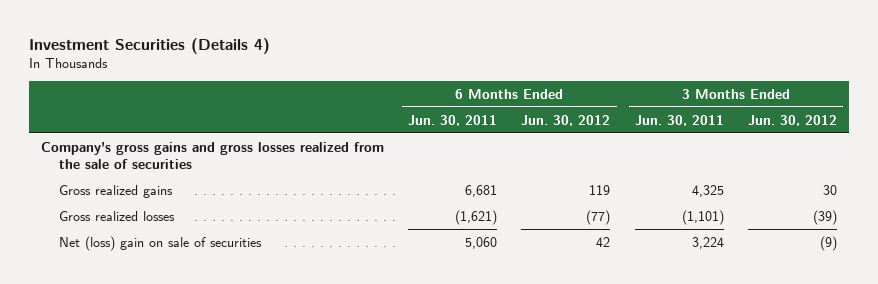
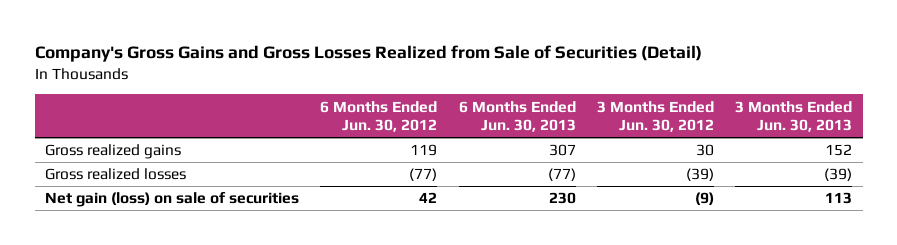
- Investment Securities (Details 4)
+ Company's Gross Gains and Gross Losses Realized from Sale of Securities (Detail)
- | 6 Months Ended Jun. 30, 2011 | 6 Months Ended Jun. 30, 2012 | 3 Months Ended Jun. 30, 2011 | 3 Months Ended Jun. 30, 2012
+ | 6 Months Ended Jun. 30, 2012 | 6 Months Ended Jun. 30, 2013 | 3 Months Ended Jun. 30, 2012 | 3 Months Ended Jun. 30, 2013
- Company's gross gains and gross losses realized from the sale of securities
- Net (loss) gain on sale of securities | 5,060 | 42 | 3,224 | (9)
+ Net gain (loss) on sale of securities | 42 | 230 | (9) | 113

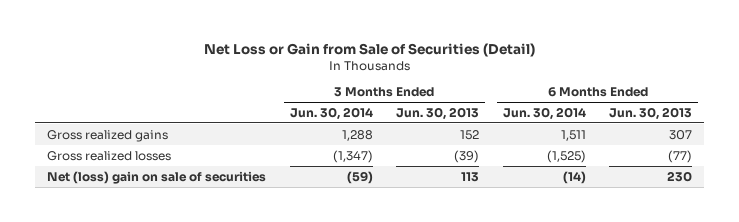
- Company's Gross Gains and Gross Losses Realized from Sale of Securities (Detail)
+ Net Loss or Gain from Sale of Securities (Detail)
- | 6 Months Ended Jun. 30, 2012 | 6 Months Ended Jun. 30, 2013 | 3 Months Ended Jun. 30, 2012 | 3 Months Ended Jun. 30, 2013
+ | 3 Months Ended Jun. 30, 2014 | 3 Months Ended Jun. 30, 2013 | 6 Months Ended Jun. 30, 2014 | 6 Months Ended Jun. 30, 2013
- Net gain (loss) on sale of securities | 42 | 230 | (9) | 113
+ Net (loss) gain on sale of securities | (59) | 113 | (14) | 230

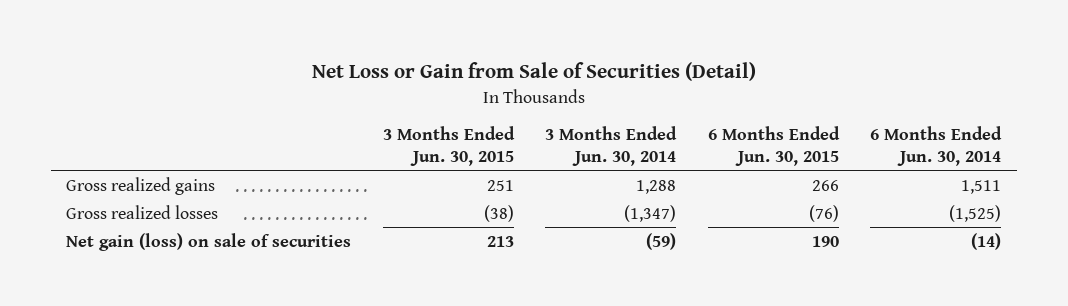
- | 3 Months Ended Jun. 30, 2014 | 3 Months Ended Jun. 30, 2013 | 6 Months Ended Jun. 30, 2014 | 6 Months Ended Jun. 30, 2013
+ | 3 Months Ended Jun. 30, 2015 | 3 Months Ended Jun. 30, 2014 | 6 Months Ended Jun. 30, 2015 | 6 Months Ended Jun. 30, 2014
- Net (loss) gain on sale of securities | (59) | 113 | (14) | 230
+ Net gain (loss) on sale of securities | 213 | (59) | 190 | (14)

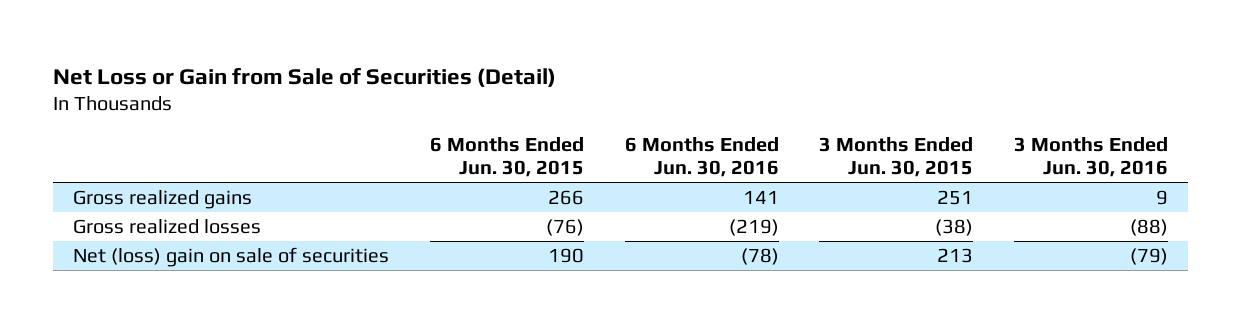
- | 3 Months Ended Jun. 30, 2015 | 3 Months Ended Jun. 30, 2014 | 6 Months Ended Jun. 30, 2015 | 6 Months Ended Jun. 30, 2014
+ | 6 Months Ended Jun. 30, 2015 | 6 Months Ended Jun. 30, 2016 | 3 Months Ended Jun. 30, 2015 | 3 Months Ended Jun. 30, 2016
- Net gain (loss) on sale of securities | 213 | (59) | 190 | (14)
+ Net (loss) gain on sale of securities | 190 | (78) | 213 | (79)

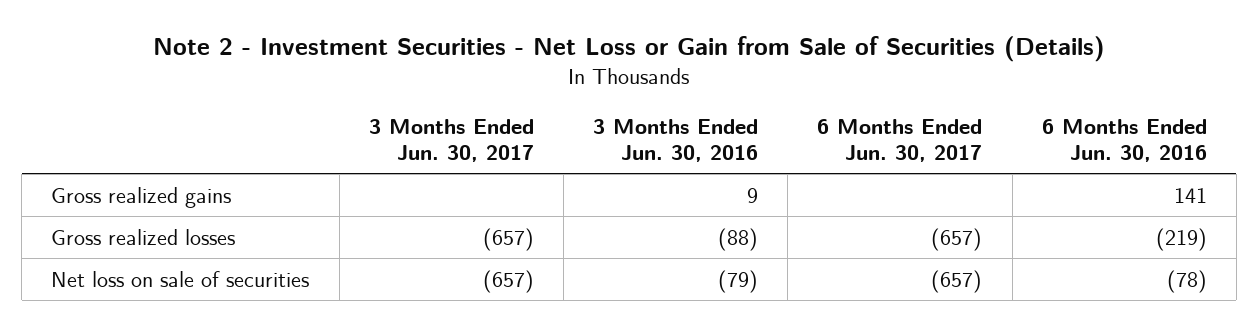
- Net Loss or Gain from Sale of Securities (Detail)
+ Note 2 - Investment Securities - Net Loss or Gain from Sale of Securities (Details)
- | 6 Months Ended Jun. 30, 2015 | 6 Months Ended Jun. 30, 2016 | 3 Months Ended Jun. 30, 2015 | 3 Months Ended Jun. 30, 2016
+ | 3 Months Ended Jun. 30, 2017 | 3 Months Ended Jun. 30, 2016 | 6 Months Ended Jun. 30, 2017 | 6 Months Ended Jun. 30, 2016
- Net (loss) gain on sale of securities | 190 | (78) | 213 | (79)
+ Net loss on sale of securities | (657) | (79) | (657) | (78)

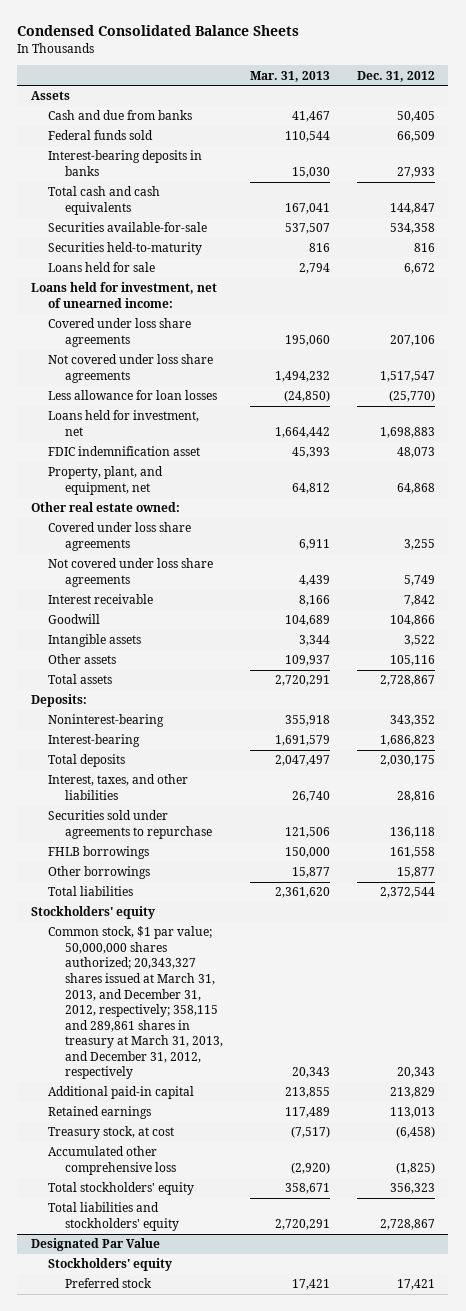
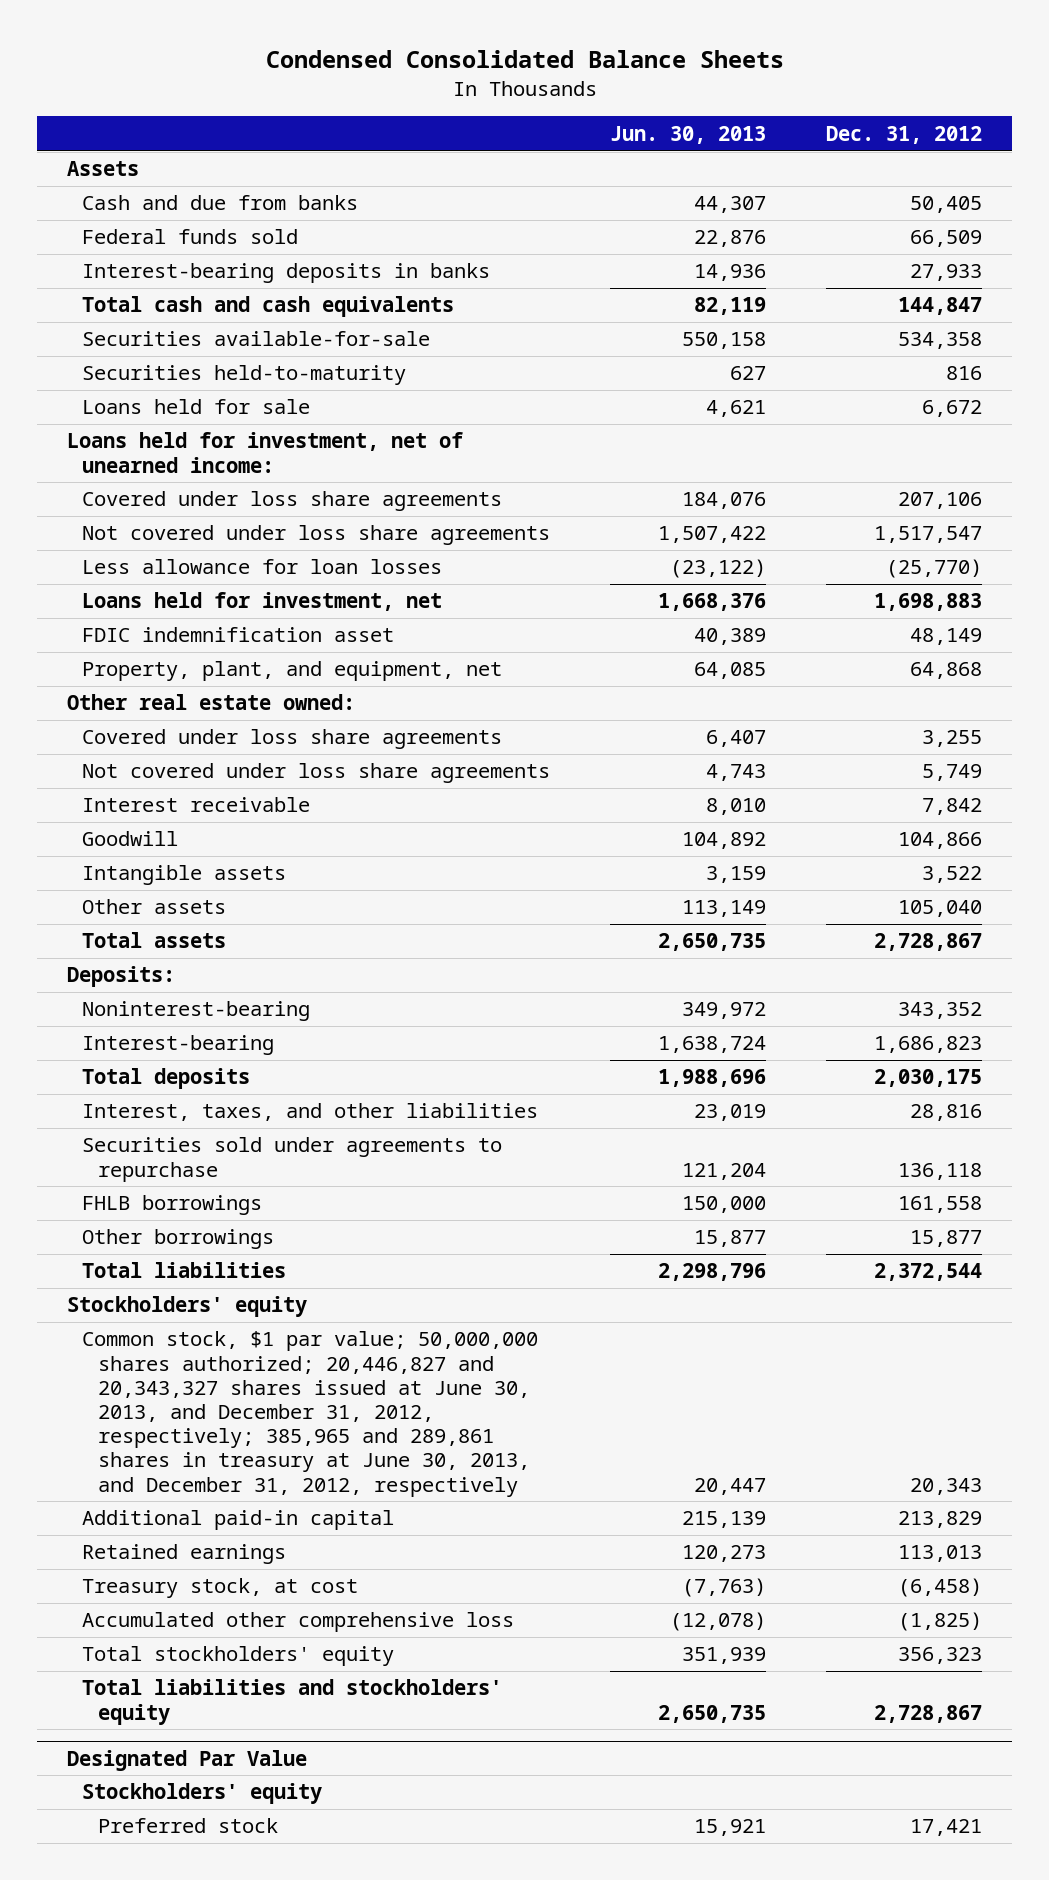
- | Mar. 31, 2013 | Dec. 31, 2012
+ | Jun. 30, 2013 | Dec. 31, 2012
- FDIC indemnification asset | 45,393 | 48,073
+ FDIC indemnification asset | 40,389 | 48,149
- Other assets | 109,937 | 105,116
+ Other assets | 113,149 | 105,040
- Common stock, $1 par value; 50,000,000 shares authorized; 20,343,327 shares issued at March 31, 2013, and December 31, 2012, respectively; 358,115 and 289,861 shares in treasury at March 31, 2013, and December 31, 2012, respectively | 20,343 | 20,343
+ Common stock, $1 par value; 50,000,000 shares authorized; 20,446,827 and 20,343,327 shares issued at June 30, 2013, and December 31, 2012, respectively; 385,965 and 289,861 shares in treasury at June 30, 2013, and December 31, 2012, respectively | 20,447 | 20,343

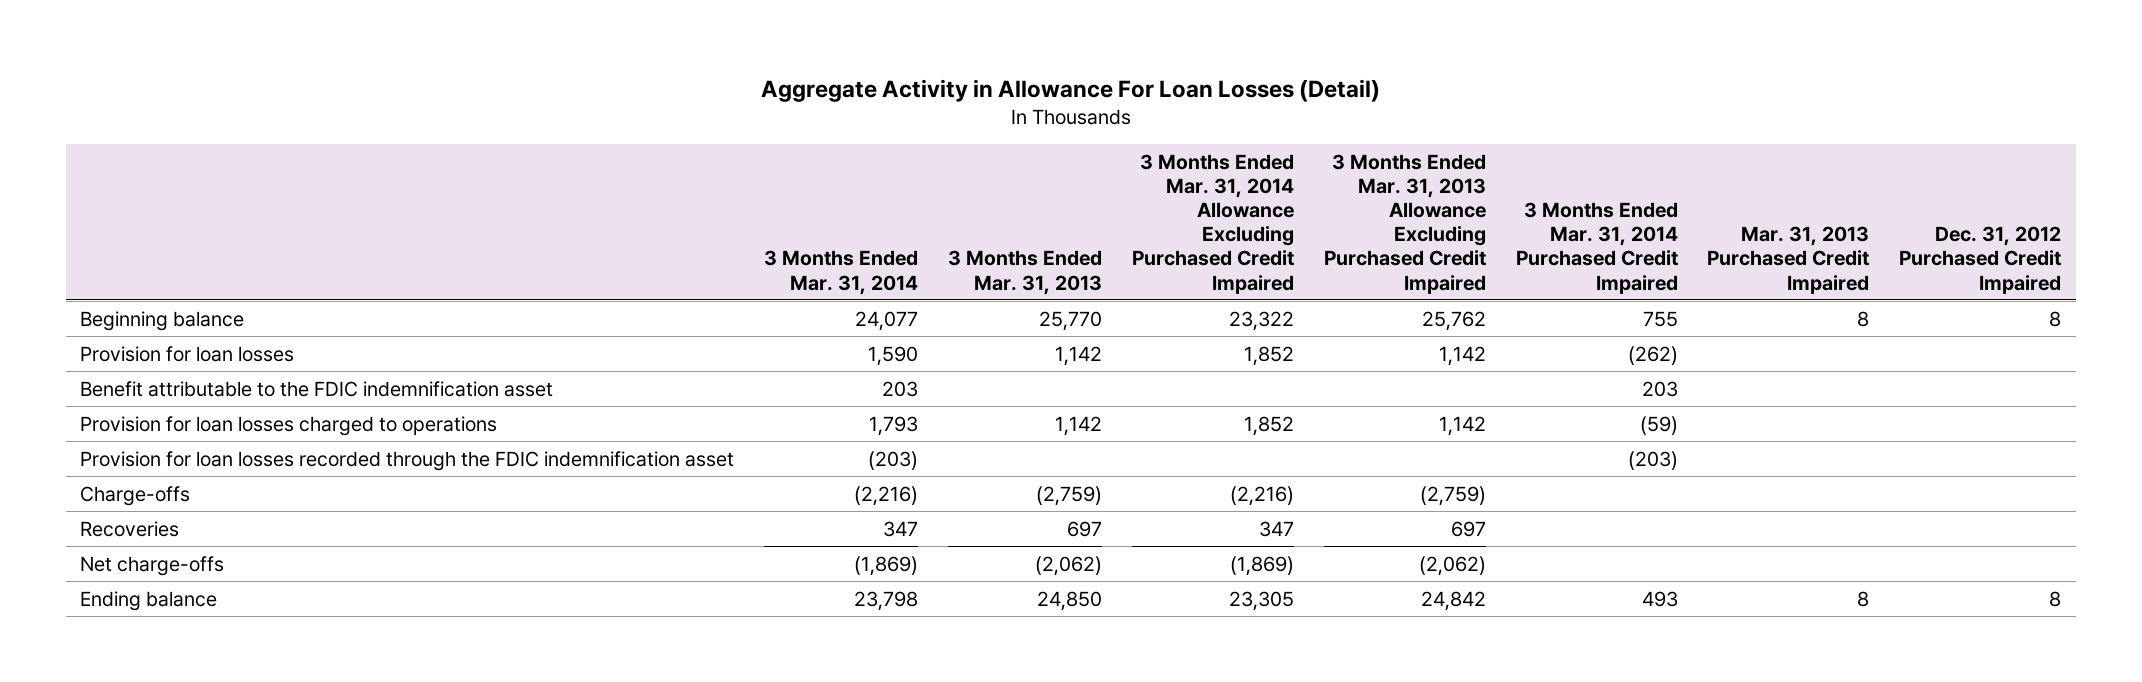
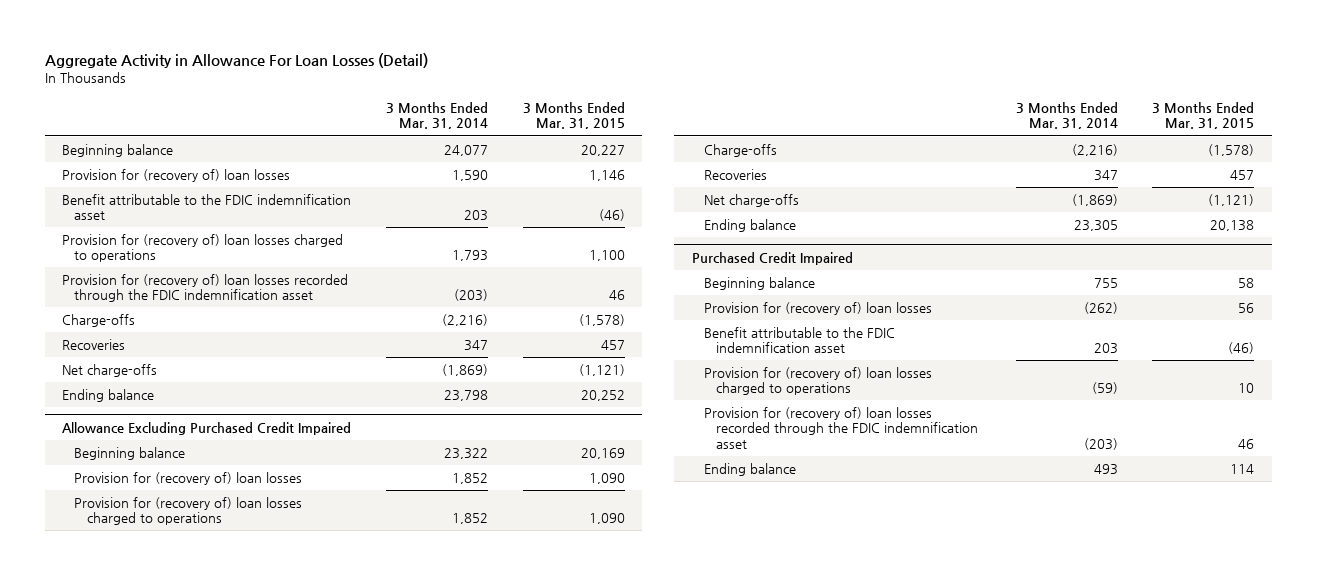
- | 3 Months Ended Mar. 31, 2014 | 3 Months Ended Mar. 31, 2013 | 3 Months Ended Mar. 31, 2014 Allowance Excluding Purchased Credit Impaired | 3 Months Ended Mar. 31, 2013 Allowance Excluding Purchased Credit Impaired | 3 Months Ended Mar. 31, 2014 Purchased Credit Impaired | Mar. 31, 2013 Purchased Credit Impaired | Dec. 31, 2012 Purchased Credit Impaired
+ | 3 Months Ended Mar. 31, 2014 | 3 Months Ended Mar. 31, 2015
- Provision for loan losses | 1,590 | 1,142 | 1,852 | 1,142 | (262) | |
+ Provision for (recovery of) loan losses | 1,590 | 1,146
- Provision for loan losses charged to operations | 1,793 | 1,142 | 1,852 | 1,142 | (59) | |
- Provision for loan losses recorded through the FDIC indemnification asset | (203) | | | | (203) | |
+ Provision for (recovery of) loan losses charged to operations | 1,793 | 1,100
+ Provision for (recovery of) loan losses recorded through the FDIC indemnification asset | (203) | 46
+ Allowance Excluding Purchased Credit Impaired
+ Beginning balance | 23,322 | 20,169
+ Provision for (recovery of) loan losses | 1,852 | 1,090
+ Provision for (recovery of) loan losses charged to operations | 1,852 | 1,090
+ Charge-offs | (2,216) | (1,578)
+ Recoveries | 347 | 457
+ Net charge-offs | (1,869) | (1,121)
+ Ending balance | 23,305 | 20,138
+ Purchased Credit Impaired
+ Beginning balance | 755 | 58
+ Provision for (recovery of) loan losses | (262) | 56
+ Benefit attributable to the FDIC indemnification asset | 203 | (46)
+ Provision for (recovery of) loan losses charged to operations | (59) | 10
+ Provision for (recovery of) loan losses recorded through the FDIC indemnification asset | (203) | 46
+ Ending balance | 493 | 114

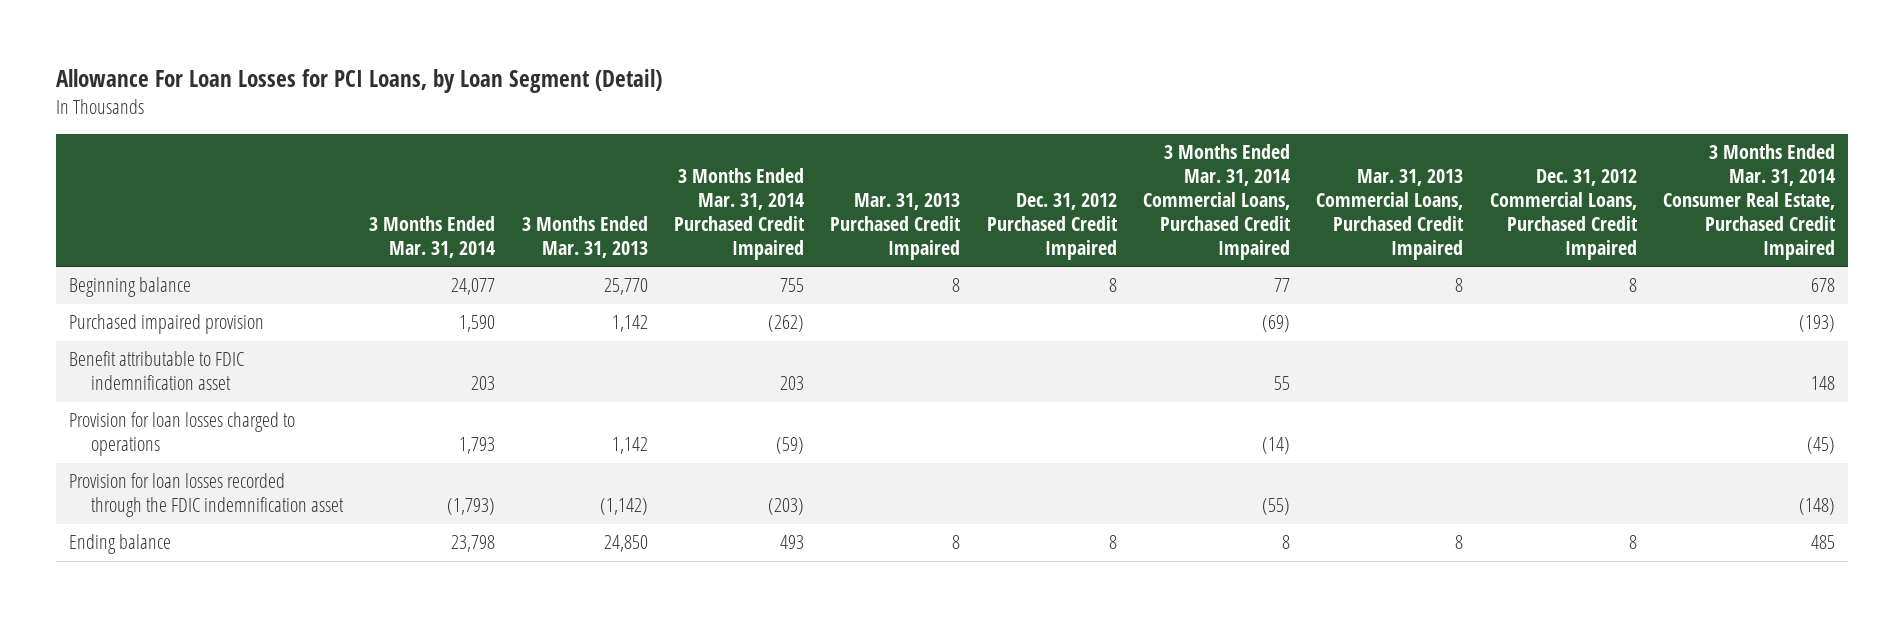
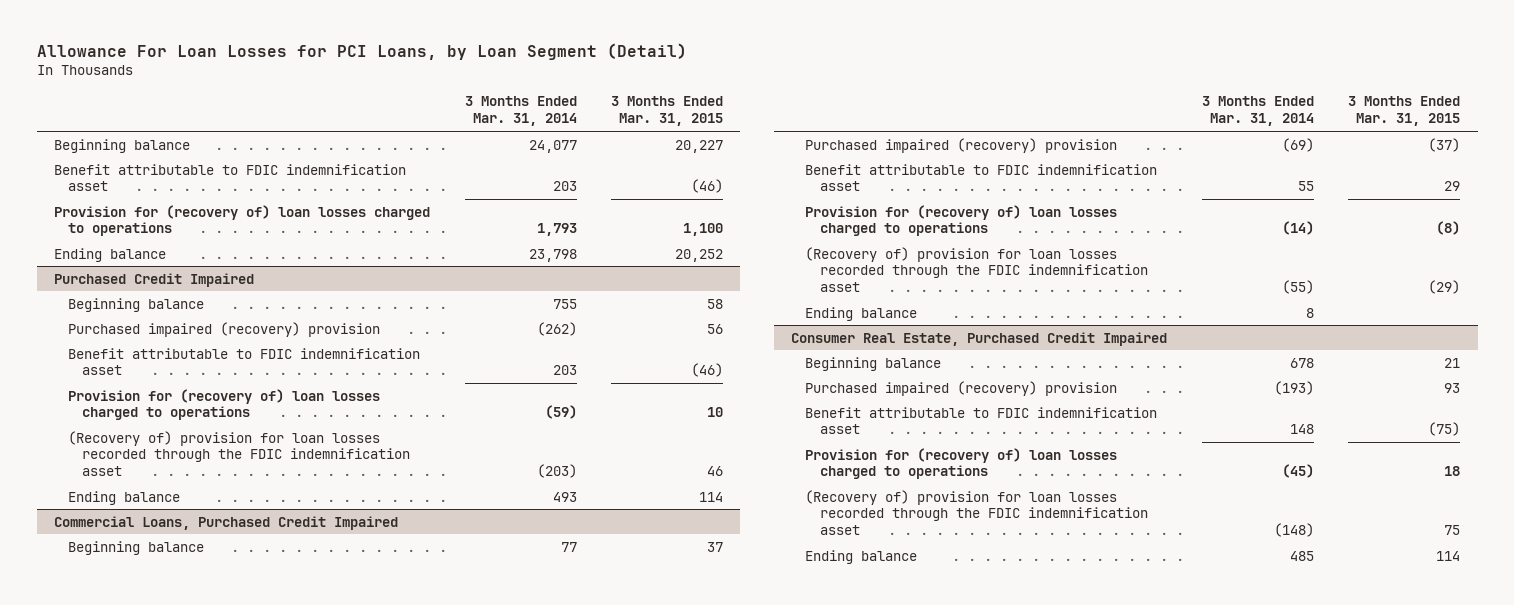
- | 3 Months Ended Mar. 31, 2014 | 3 Months Ended Mar. 31, 2013 | 3 Months Ended Mar. 31, 2014 Purchased Credit Impaired | Mar. 31, 2013 Purchased Credit Impaired | Dec. 31, 2012 Purchased Credit Impaired | 3 Months Ended Mar. 31, 2014 Commercial Loans, Purchased Credit Impaired | Mar. 31, 2013 Commercial Loans, Purchased Credit Impaired | Dec. 31, 2012 Commercial Loans, Purchased Credit Impaired | 3 Months Ended Mar. 31, 2014 Consumer Real Estate, Purchased Credit Impaired
+ | 3 Months Ended Mar. 31, 2014 | 3 Months Ended Mar. 31, 2015
- Purchased impaired provision | 1,590 | 1,142 | (262) | | | (69) | | | (193)
- Provision for loan losses charged to operations | 1,793 | 1,142 | (59) | | | (14) | | | (45)
- Provision for loan losses recorded through the FDIC indemnification asset | (1,793) | (1,142) | (203) | | | (55) | | | (148)
+ Provision for (recovery of) loan losses charged to operations | 1,793 | 1,100
+ Purchased Credit Impaired
+ Beginning balance | 755 | 58
+ Purchased impaired (recovery) provision | (262) | 56
+ Benefit attributable to FDIC indemnification asset | 203 | (46)
+ Provision for (recovery of) loan losses charged to operations | (59) | 10
+ (Recovery of) provision for loan losses recorded through the FDIC indemnification asset | (203) | 46
+ Ending balance | 493 | 114
+ Commercial Loans, Purchased Credit Impaired
+ Beginning balance | 77 | 37
+ Purchased impaired (recovery) provision | (69) | (37)
+ Benefit attributable to FDIC indemnification asset | 55 | 29
+ Provision for (recovery of) loan losses charged to operations | (14) | (8)
+ (Recovery of) provision for loan losses recorded through the FDIC indemnification asset | (55) | (29)
+ Ending balance | 8 |
+ Consumer Real Estate, Purchased Credit Impaired
+ Beginning balance | 678 | 21
+ Purchased impaired (recovery) provision | (193) | 93
+ Benefit attributable to FDIC indemnification asset | 148 | (75)
+ Provision for (recovery of) loan losses charged to operations | (45) | 18
+ (Recovery of) provision for loan losses recorded through the FDIC indemnification asset | (148) | 75
+ Ending balance | 485 | 114

